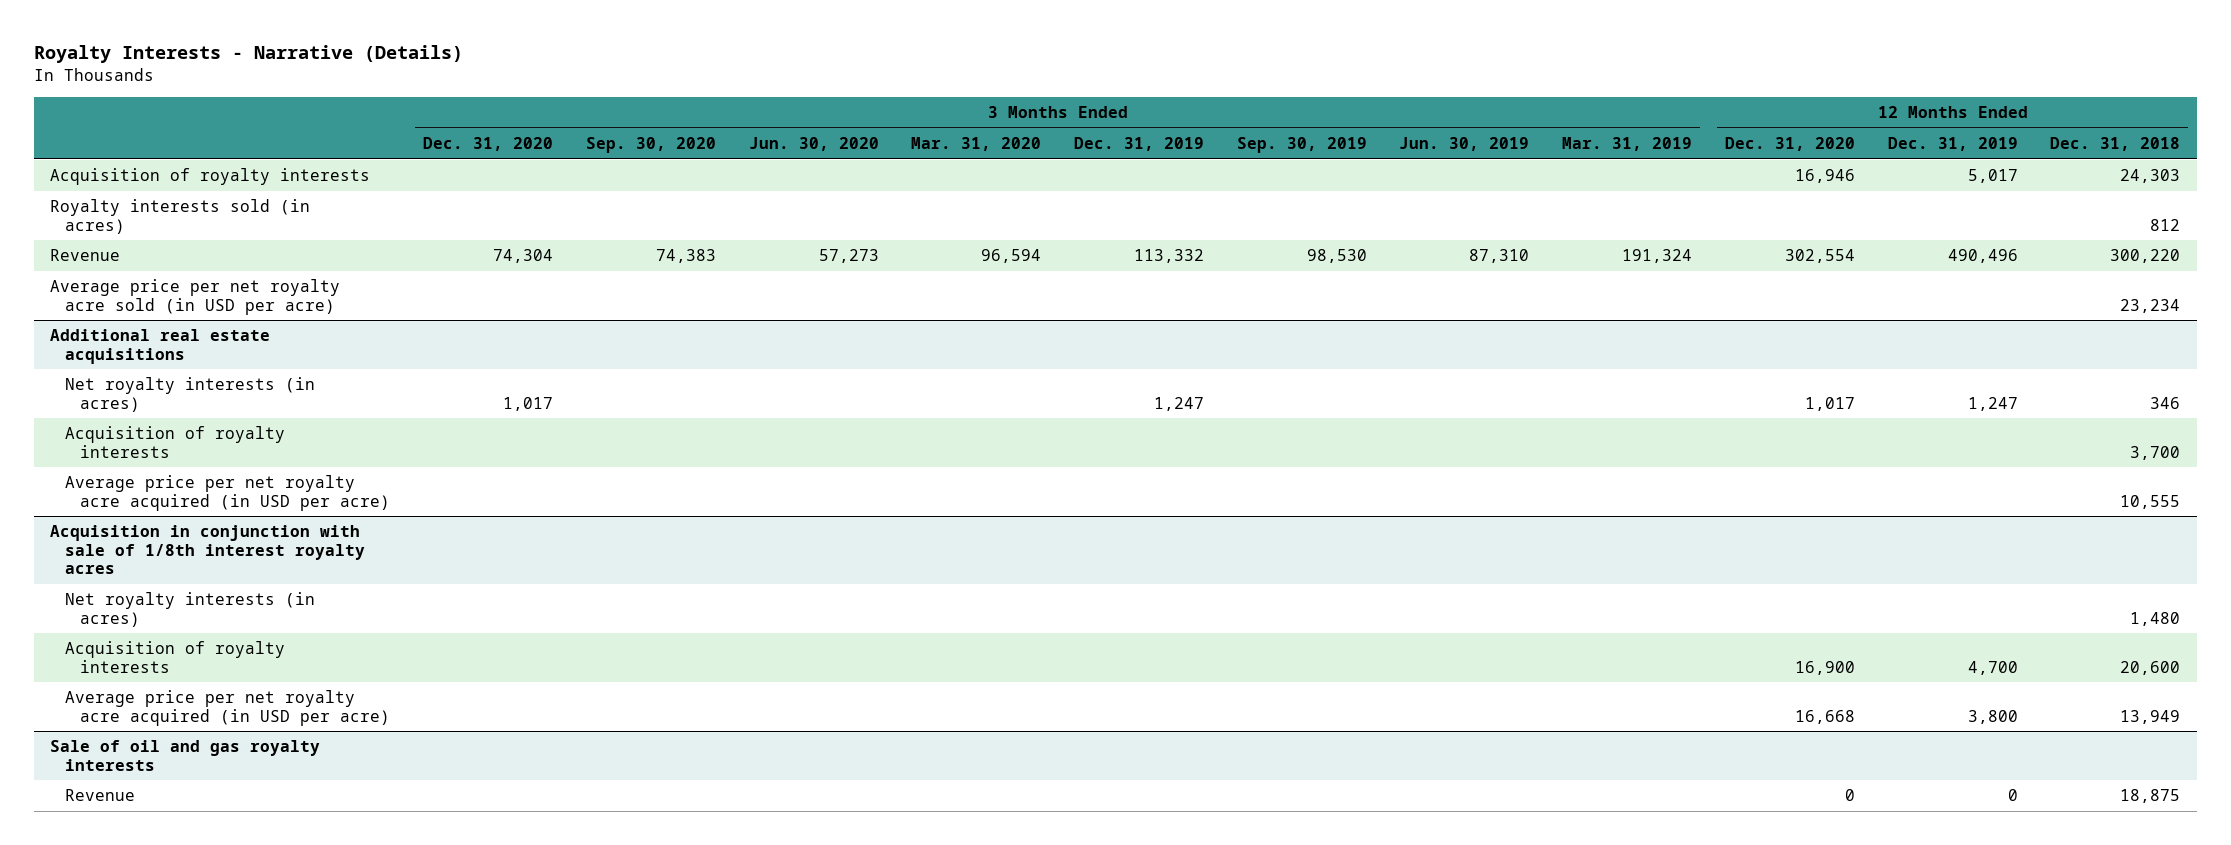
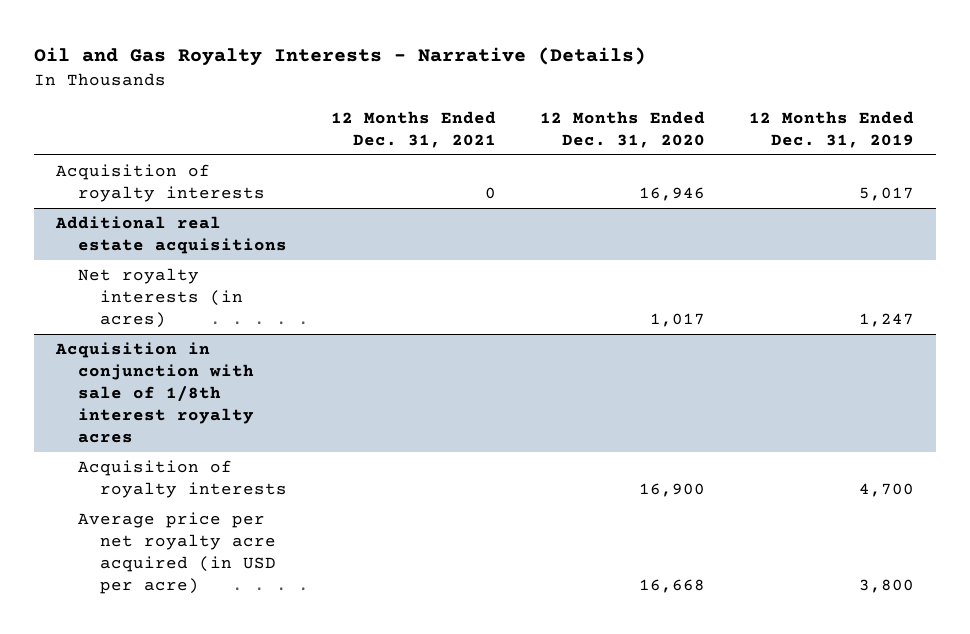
- Royalty Interests - Narrative (Details)
+ Oil and Gas Royalty Interests - Narrative (Details)
- | 3 Months Ended Dec. 31, 2020 | 3 Months Ended Sep. 30, 2020 | 3 Months Ended Jun. 30, 2020 | 3 Months Ended Mar. 31, 2020 | 3 Months Ended Dec. 31, 2019 | 3 Months Ended Sep. 30, 2019 | 3 Months Ended Jun. 30, 2019 | 3 Months Ended Mar. 31, 2019 | 12 Months Ended Dec. 31, 2020 | 12 Months Ended Dec. 31, 2019 | 12 Months Ended Dec. 31, 2018
+ | 12 Months Ended Dec. 31, 2021 | 12 Months Ended Dec. 31, 2020 | 12 Months Ended Dec. 31, 2019
- Royalty interests sold (in acres) | | | | | | | | | | | 812
- Revenue | 74,304 | 74,383 | 57,273 | 96,594 | 113,332 | 98,530 | 87,310 | 191,324 | 302,554 | 490,496 | 300,220
- Average price per net royalty acre sold (in USD per acre) | | | | | | | | | | | 23,234
@ Additional real estate acquisitions
- Acquisition of royalty interests | | | | | | | | | | | 3,700
- Average price per net royalty acre acquired (in USD per acre) | | | | | | | | | | | 10,555
@ Acquisition in conjunction with sale of 1/8th interest royalty acres
- Net royalty interests (in acres) | | | | | | | | | | | 1,480
- Sale of oil and gas royalty interests
- Revenue | | | | | | | | | 0 | 0 | 18,875

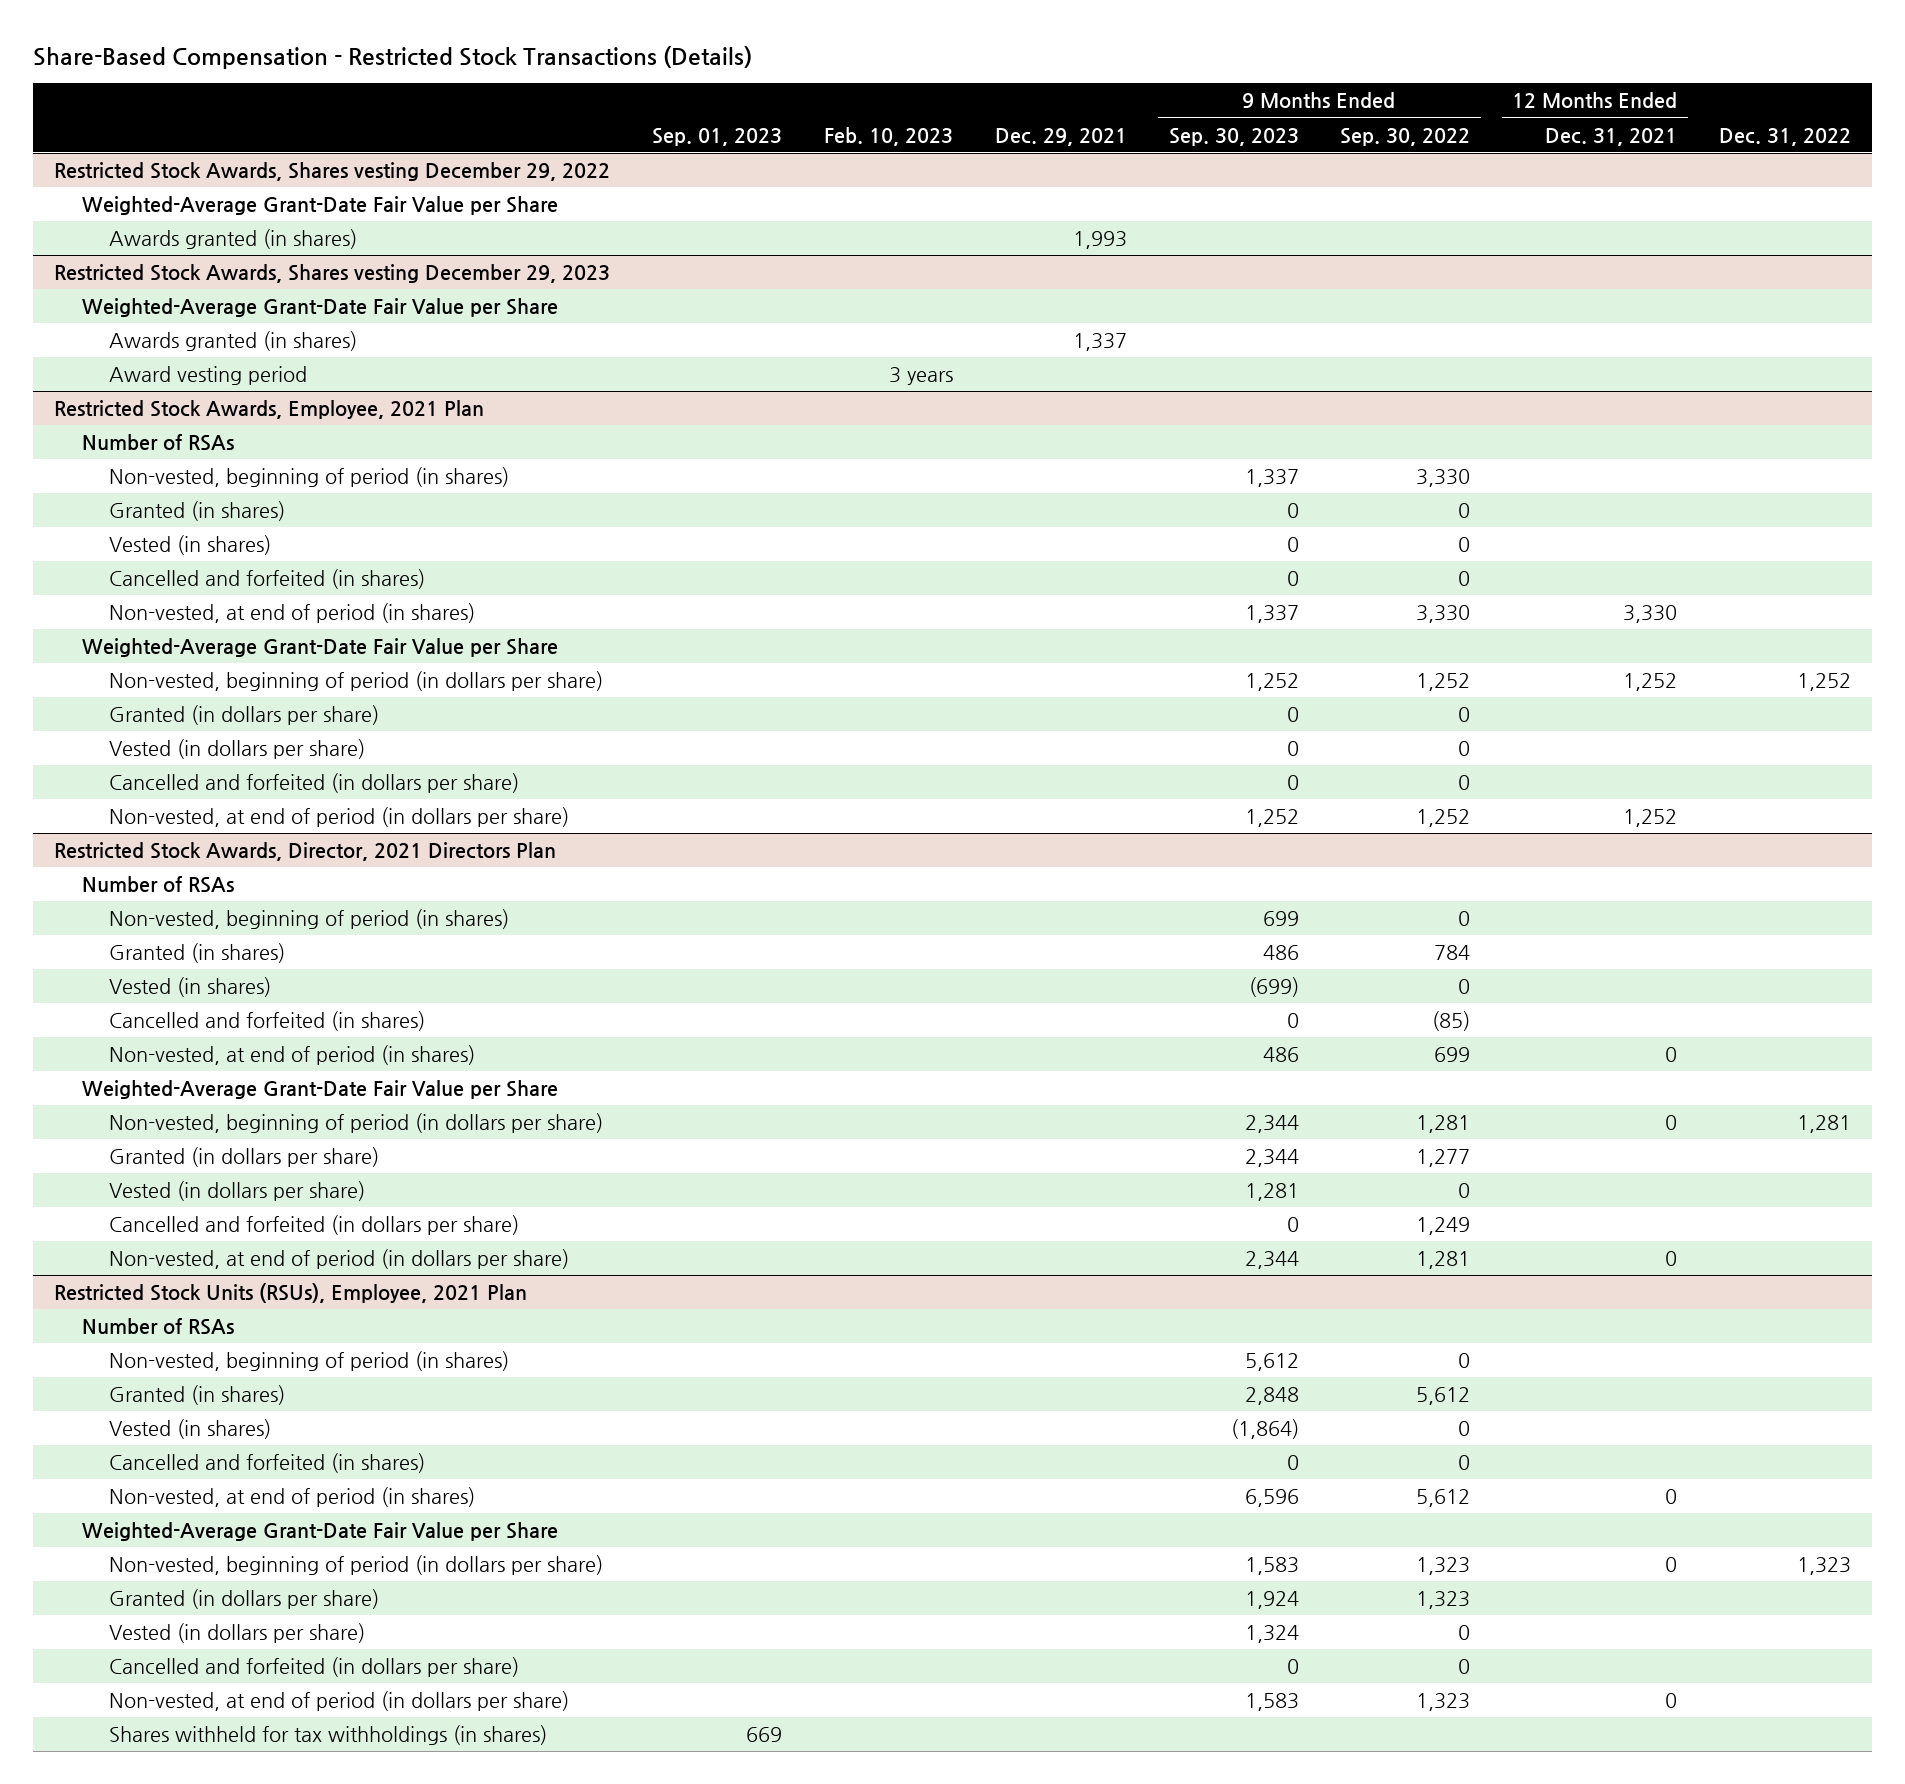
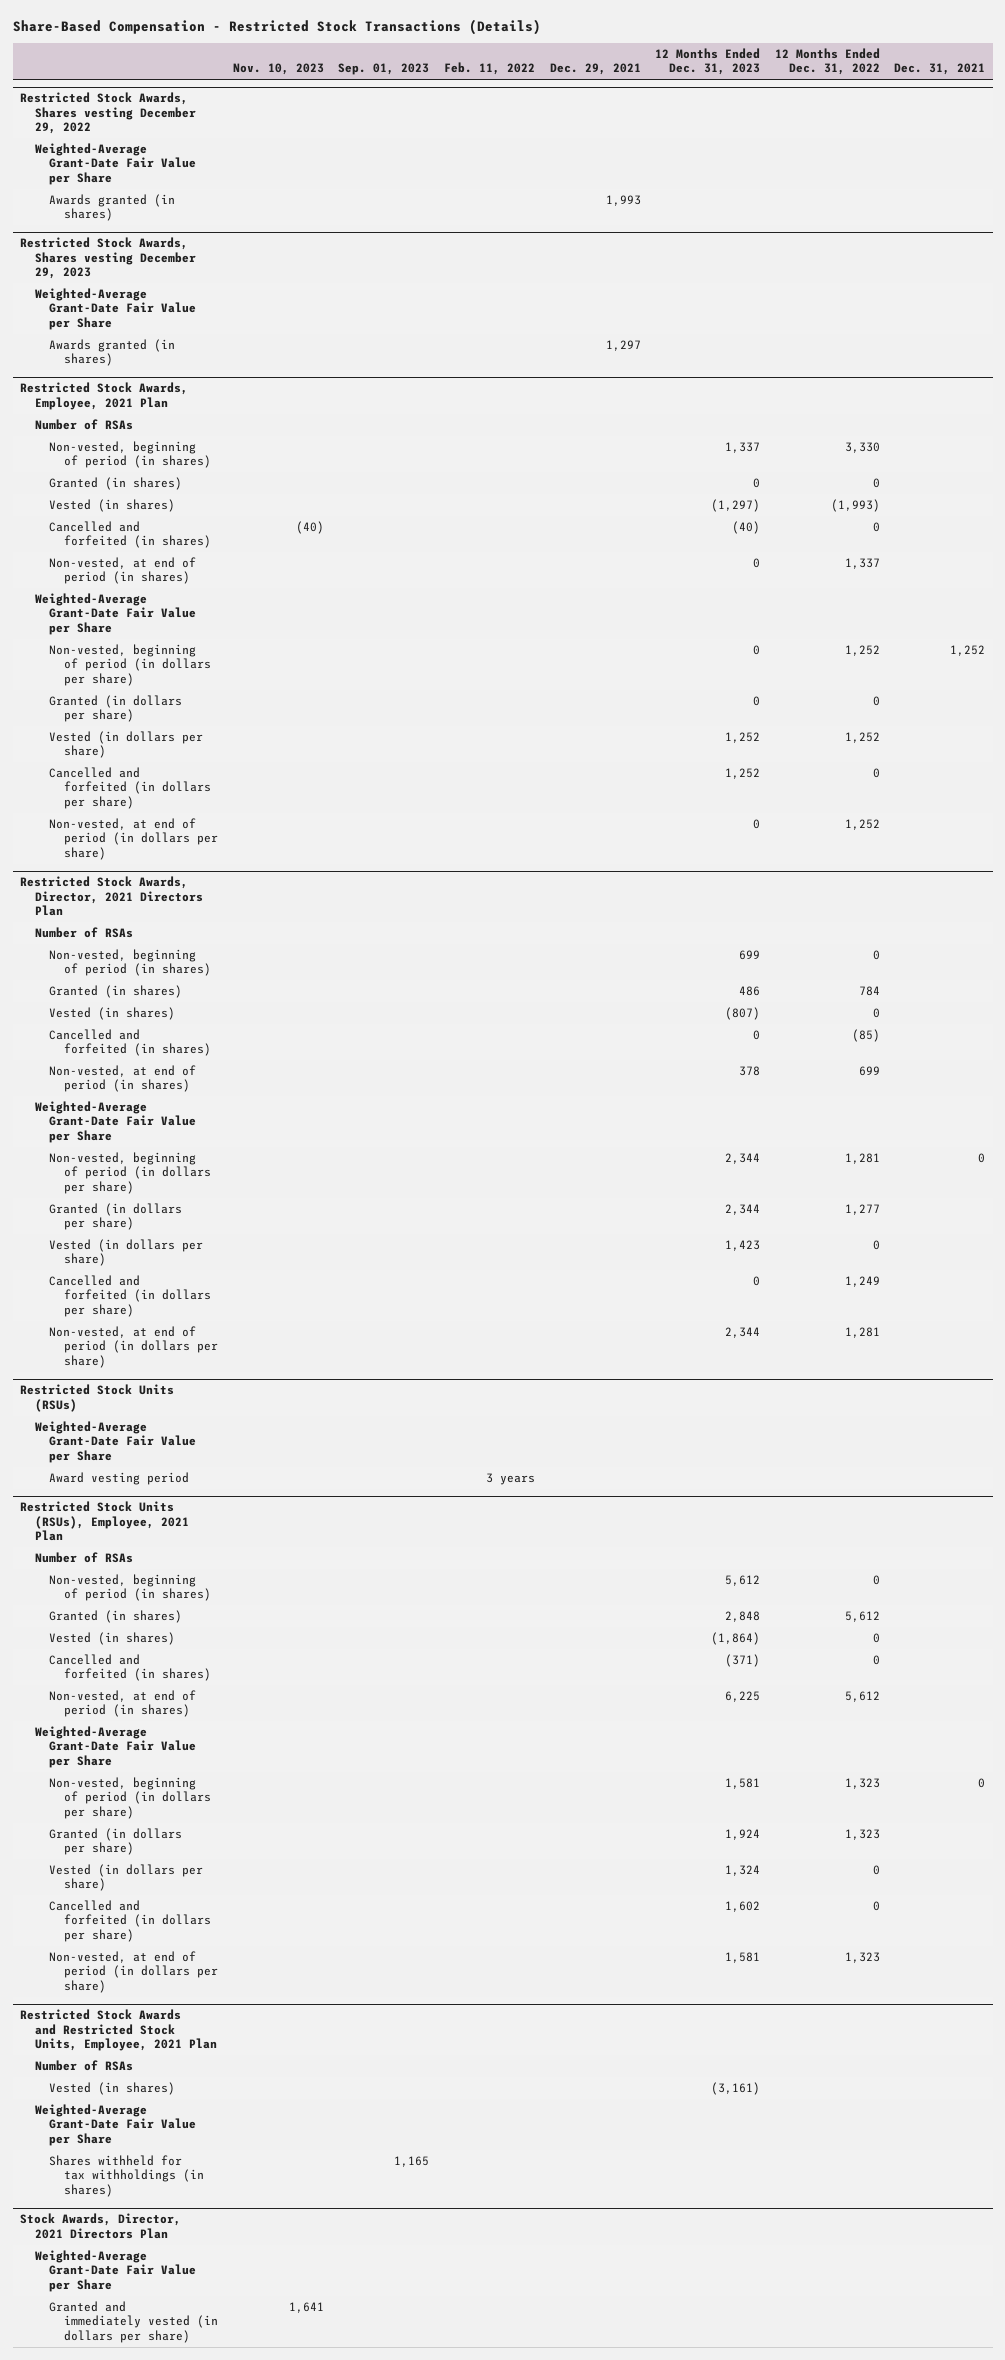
- | Sep. 01, 2023 | Feb. 10, 2023 | Dec. 29, 2021 | 9 Months Ended Sep. 30, 2023 | 9 Months Ended Sep. 30, 2022 | 12 Months Ended Dec. 31, 2021 | Dec. 31, 2022
+ | Nov. 10, 2023 | Sep. 01, 2023 | Feb. 11, 2022 | Dec. 29, 2021 | 12 Months Ended Dec. 31, 2023 | 12 Months Ended Dec. 31, 2022 | Dec. 31, 2021
@ Restricted Stock Awards, Shares vesting December 29, 2023
- Awards granted (in shares) | | | 1,337 | | | |
- Award vesting period | | 3 years | | | | |
+ Awards granted (in shares) | | | | 1,297 | | |
+ Restricted Stock Units (RSUs)
+ Weighted-Average Grant-Date Fair Value per Share
+ Award vesting period | | | 3 years | | | |
@ Restricted Stock Units (RSUs), Employee, 2021 Plan
- Shares withheld for tax withholdings (in shares) | 669 | | | | | |
+ Restricted Stock Awards and Restricted Stock Units, Employee, 2021 Plan
+ Number of RSAs
+ Vested (in shares) | | | | | (3,161) | |
+ Weighted-Average Grant-Date Fair Value per Share
+ Shares withheld for tax withholdings (in shares) | | 1,165 | | | | |
+ Stock Awards, Director, 2021 Directors Plan
+ Weighted-Average Grant-Date Fair Value per Share
+ Granted and immediately vested (in dollars per share) | 1,641 | | | | | |

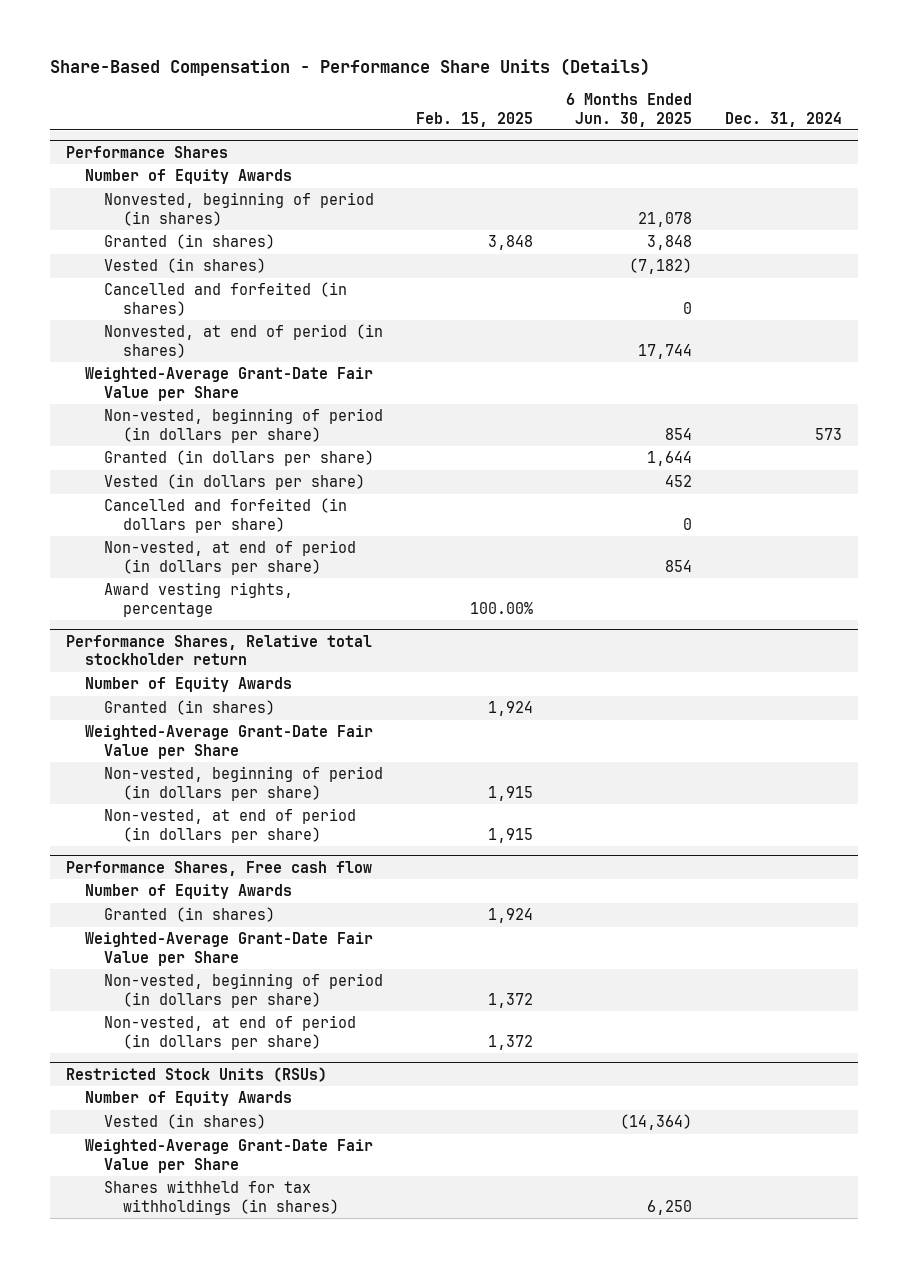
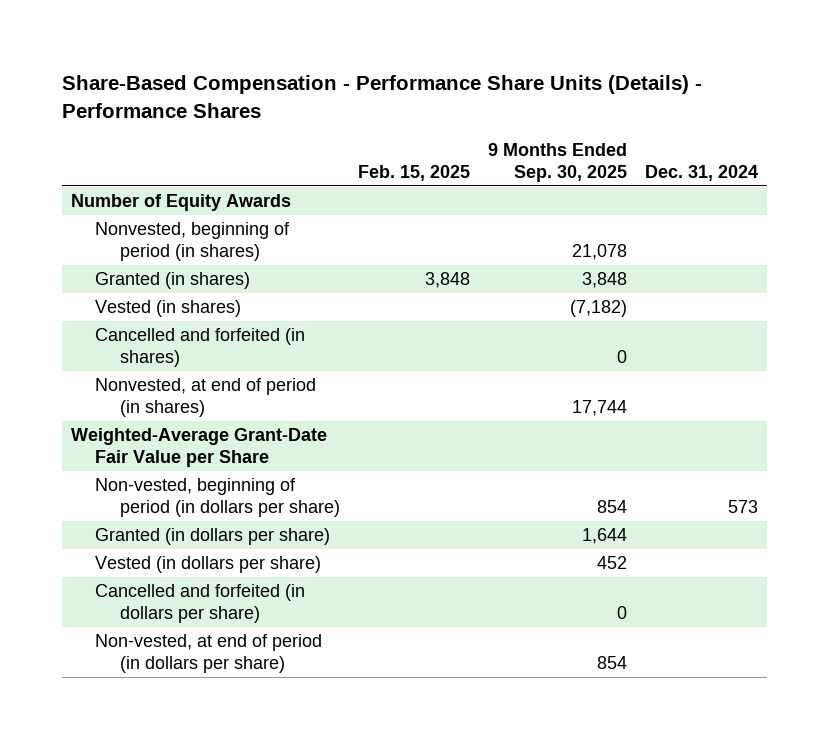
- Share-Based Compensation - Performance Share Units (Details)
+ Share-Based Compensation - Performance Share Units (Details) - Performance Shares
- | Feb. 15, 2025 | 6 Months Ended Jun. 30, 2025 | Dec. 31, 2024
+ | Feb. 15, 2025 | 9 Months Ended Sep. 30, 2025 | Dec. 31, 2024
- Performance Shares
- Award vesting rights, percentage | 100.00% | |
- Performance Shares, Relative total stockholder return
- Number of Equity Awards
- Granted (in shares) | 1,924 | |
- Weighted-Average Grant-Date Fair Value per Share
- Non-vested, beginning of period (in dollars per share) | 1,915 | |
- Non-vested, at end of period (in dollars per share) | 1,915 | |
- Performance Shares, Free cash flow
- Number of Equity Awards
- Granted (in shares) | 1,924 | |
- Weighted-Average Grant-Date Fair Value per Share
- Non-vested, beginning of period (in dollars per share) | 1,372 | |
- Non-vested, at end of period (in dollars per share) | 1,372 | |
- Restricted Stock Units (RSUs)
- Number of Equity Awards
- Vested (in shares) | | (14,364) |
- Weighted-Average Grant-Date Fair Value per Share
- Shares withheld for tax withholdings (in shares) | | 6,250 |

